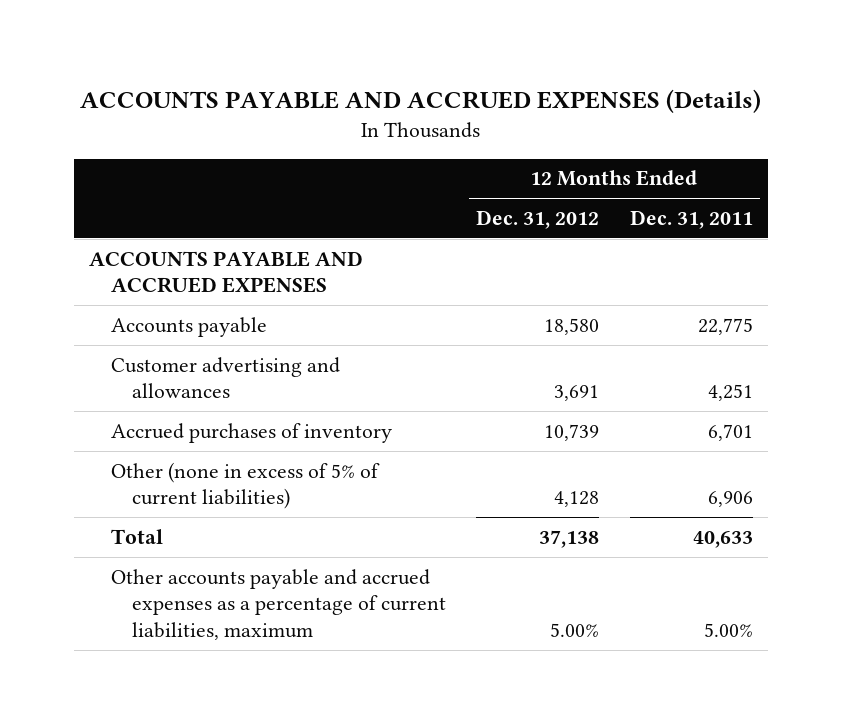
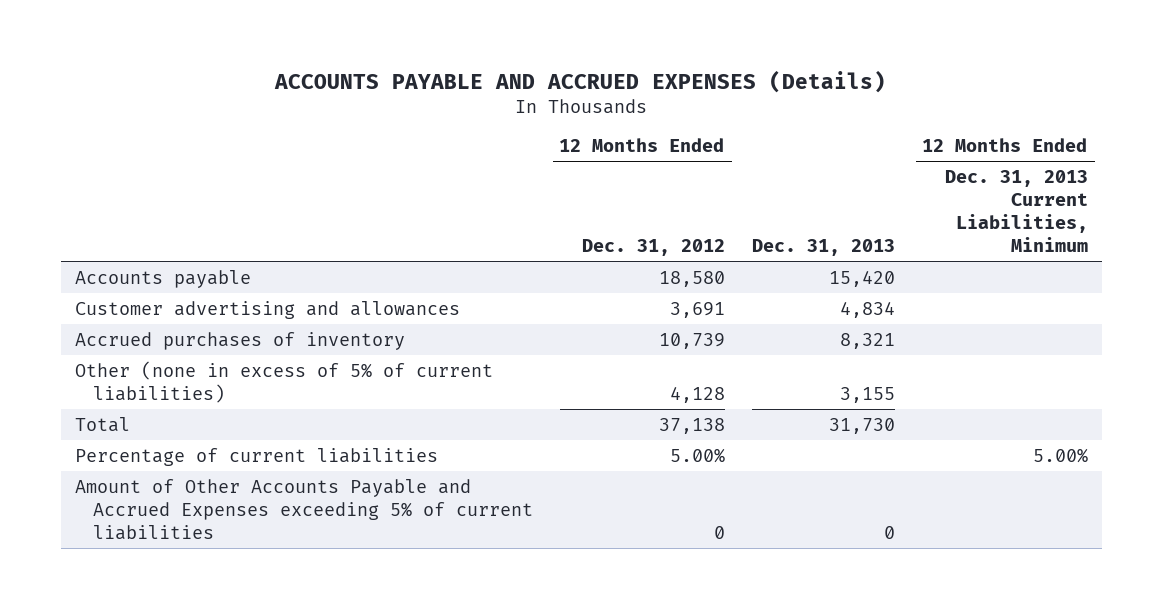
- | 12 Months Ended Dec. 31, 2012 | 12 Months Ended Dec. 31, 2011
+ | 12 Months Ended Dec. 31, 2012 | Dec. 31, 2013 | 12 Months Ended Dec. 31, 2013 Current Liabilities, Minimum
- ACCOUNTS PAYABLE AND ACCRUED EXPENSES
- Other accounts payable and accrued expenses as a percentage of current liabilities, maximum | 5.00% | 5.00%
+ Percentage of current liabilities | 5.00% | | 5.00%
+ Amount of Other Accounts Payable and Accrued Expenses exceeding 5% of current liabilities | 0 | 0 |

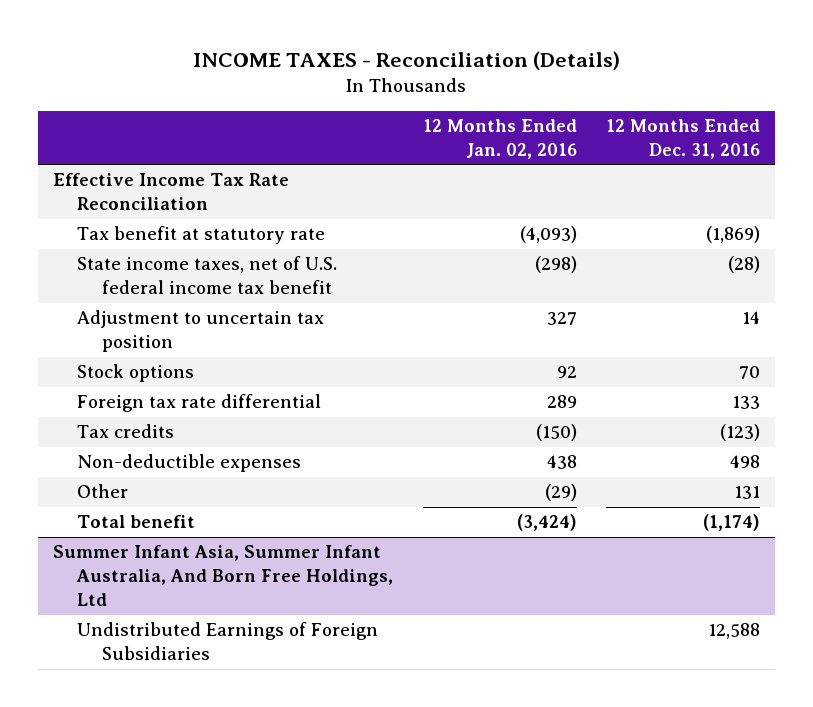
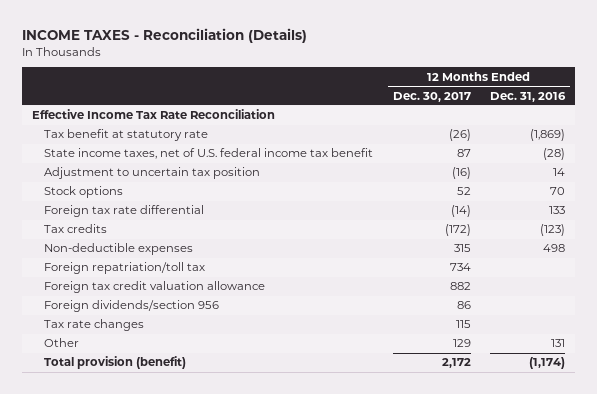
- | 12 Months Ended Jan. 02, 2016 | 12 Months Ended Dec. 31, 2016
+ | 12 Months Ended Dec. 30, 2017 | 12 Months Ended Dec. 31, 2016
+ Foreign repatriation/toll tax | 734 |
+ Foreign tax credit valuation allowance | 882 |
+ Foreign dividends/section 956 | 86 |
+ Tax rate changes | 115 |
- Total benefit | (3,424) | (1,174)
- Summer Infant Asia, Summer Infant Australia, And Born Free Holdings, Ltd
- Undistributed Earnings of Foreign Subsidiaries | | 12,588
+ Total provision (benefit) | 2,172 | (1,174)

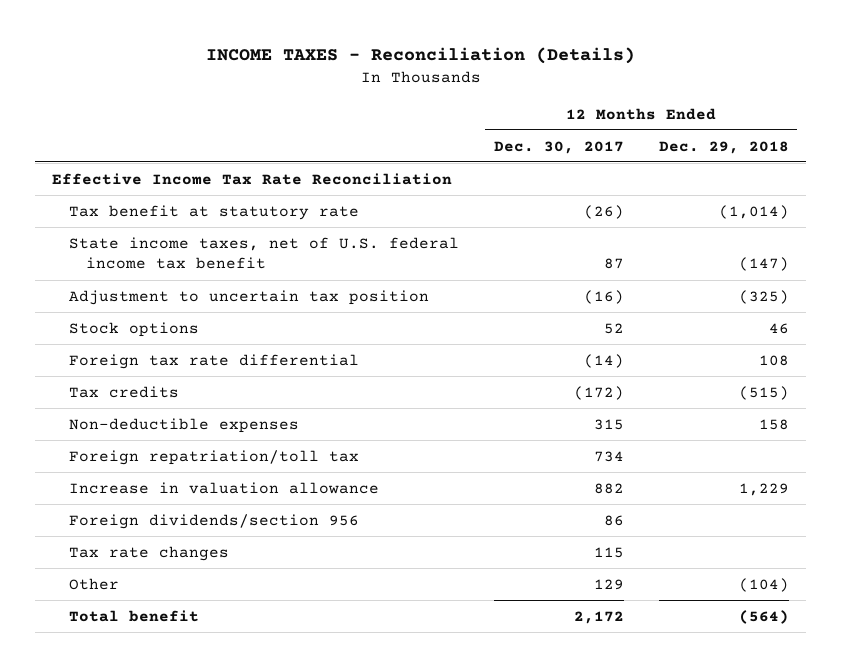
- | 12 Months Ended Dec. 30, 2017 | 12 Months Ended Dec. 31, 2016
+ | 12 Months Ended Dec. 30, 2017 | 12 Months Ended Dec. 29, 2018
- Foreign tax credit valuation allowance | 882 |
+ Increase in valuation allowance | 882 | 1,229
- Total provision (benefit) | 2,172 | (1,174)
+ Total benefit | 2,172 | (564)

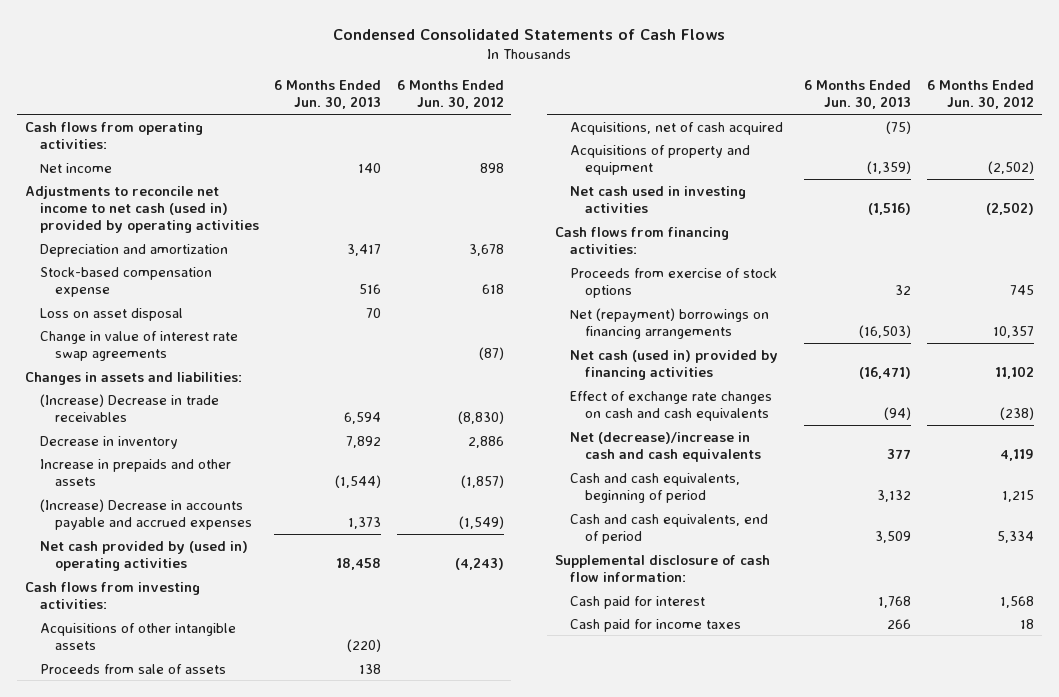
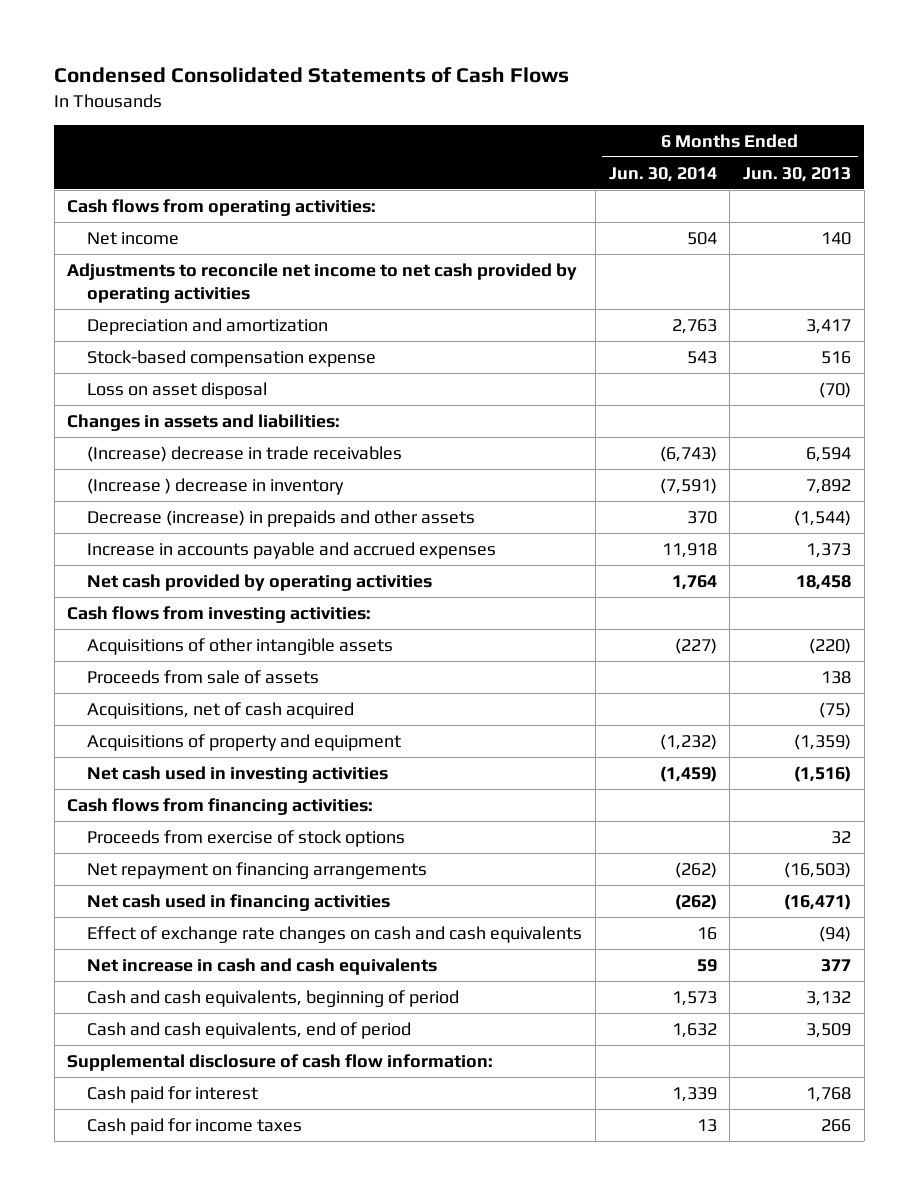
- | 6 Months Ended Jun. 30, 2013 | 6 Months Ended Jun. 30, 2012
+ | 6 Months Ended Jun. 30, 2014 | 6 Months Ended Jun. 30, 2013
- Adjustments to reconcile net income to net cash (used in) provided by operating activities
+ Adjustments to reconcile net income to net cash provided by operating activities
- Loss on asset disposal | 70 |
- Change in value of interest rate swap agreements | | (87)
+ Loss on asset disposal | | (70)
- (Increase) Decrease in trade receivables | 6,594 | (8,830)
- Decrease in inventory | 7,892 | 2,886
- Increase in prepaids and other assets | (1,544) | (1,857)
- (Increase) Decrease in accounts payable and accrued expenses | 1,373 | (1,549)
- Net cash provided by (used in) operating activities | 18,458 | (4,243)
+ (Increase) decrease in trade receivables | (6,743) | 6,594
+ (Increase ) decrease in inventory | (7,591) | 7,892
+ Decrease (increase) in prepaids and other assets | 370 | (1,544)
+ Increase in accounts payable and accrued expenses | 11,918 | 1,373
+ Net cash provided by operating activities | 1,764 | 18,458
- Net (repayment) borrowings on financing arrangements | (16,503) | 10,357
- Net cash (used in) provided by financing activities | (16,471) | 11,102
+ Net repayment on financing arrangements | (262) | (16,503)
+ Net cash used in financing activities | (262) | (16,471)
- Net (decrease)/increase in cash and cash equivalents | 377 | 4,119
+ Net increase in cash and cash equivalents | 59 | 377

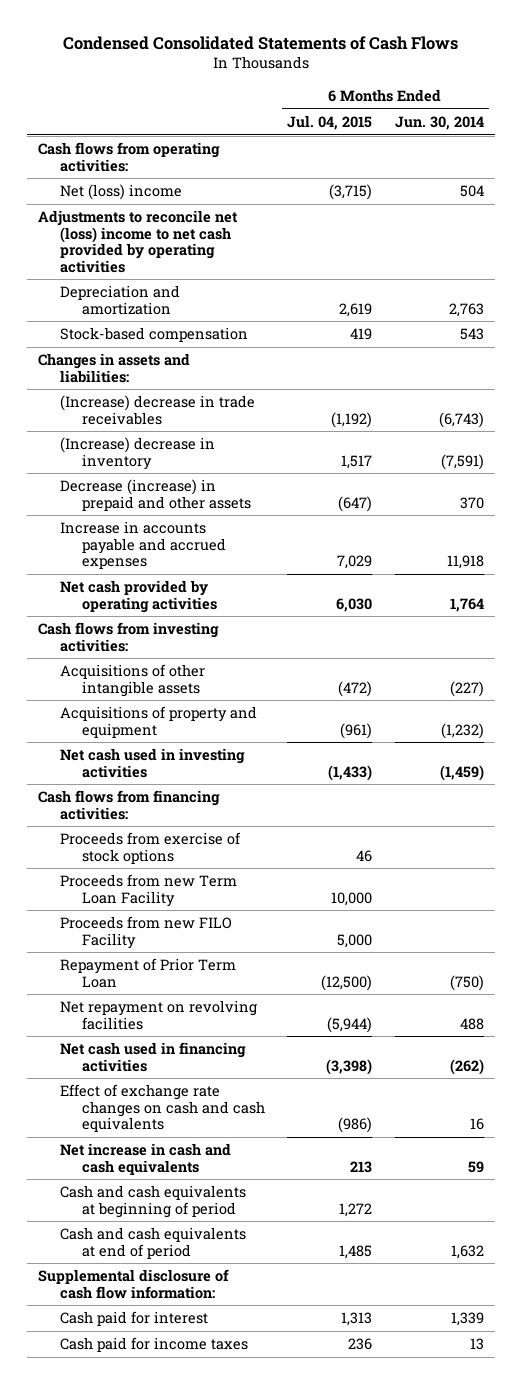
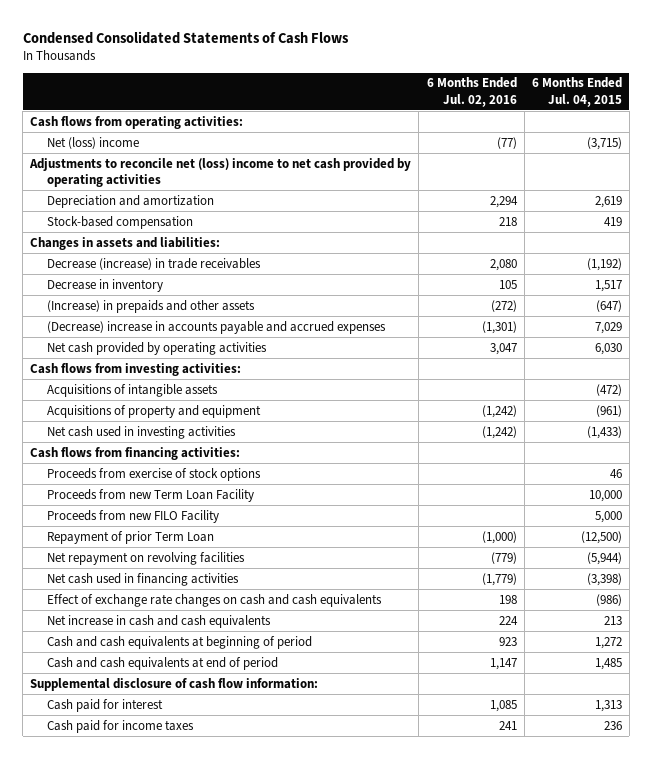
- | 6 Months Ended Jul. 04, 2015 | 6 Months Ended Jun. 30, 2014
+ | 6 Months Ended Jul. 02, 2016 | 6 Months Ended Jul. 04, 2015
- (Increase) decrease in trade receivables | (1,192) | (6,743)
- (Increase) decrease in inventory | 1,517 | (7,591)
- Decrease (increase) in prepaid and other assets | (647) | 370
- Increase in accounts payable and accrued expenses | 7,029 | 11,918
+ Decrease (increase) in trade receivables | 2,080 | (1,192)
+ Decrease in inventory | 105 | 1,517
+ (Increase) in prepaids and other assets | (272) | (647)
+ (Decrease) increase in accounts payable and accrued expenses | (1,301) | 7,029
- Acquisitions of other intangible assets | (472) | (227)
+ Acquisitions of intangible assets | | (472)
- Repayment of Prior Term Loan | (12,500) | (750)
+ Repayment of prior Term Loan | (1,000) | (12,500)

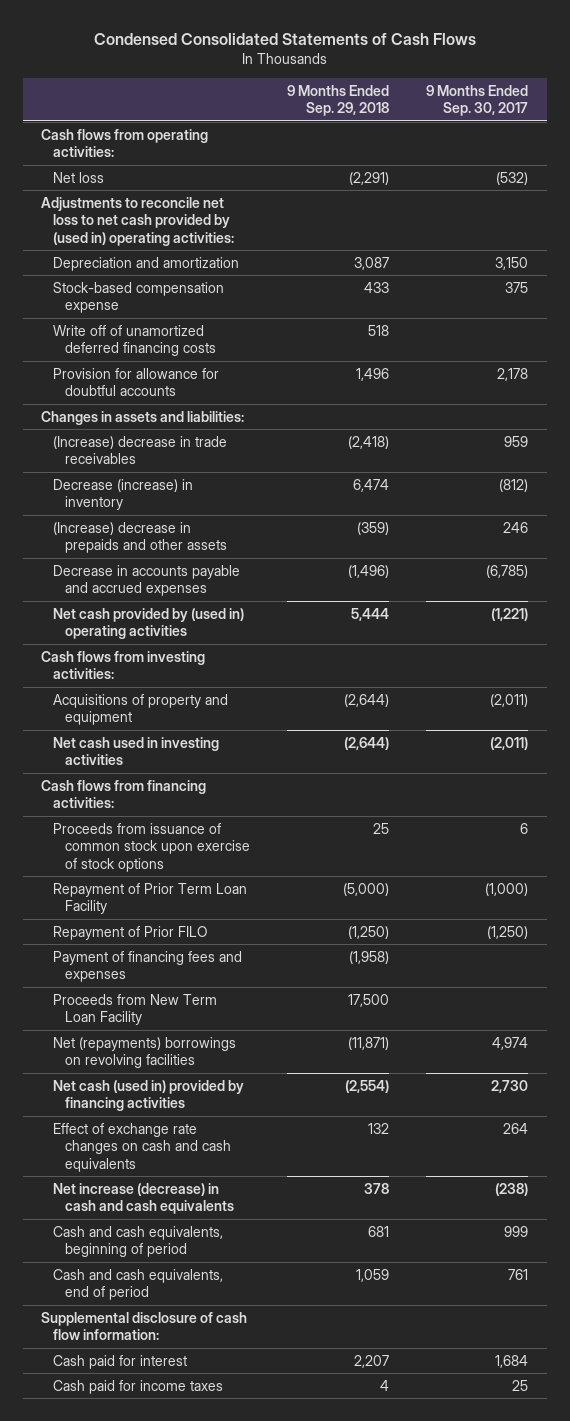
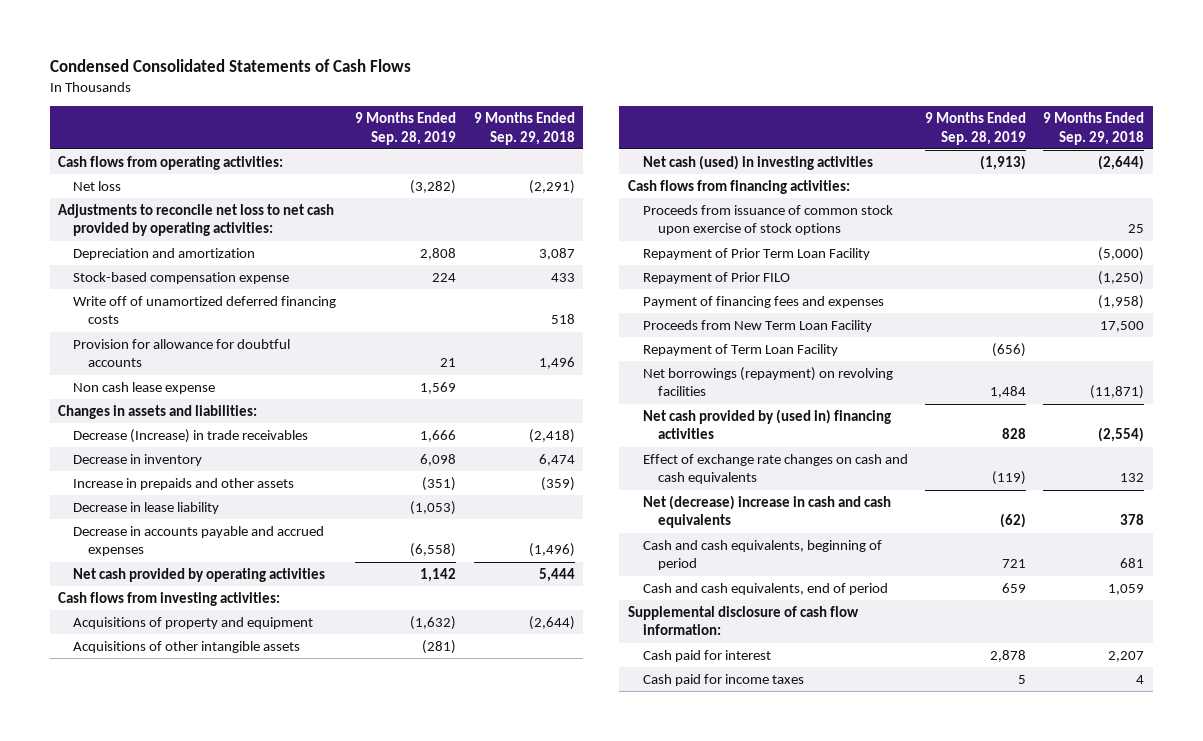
- | 9 Months Ended Sep. 29, 2018 | 9 Months Ended Sep. 30, 2017
+ | 9 Months Ended Sep. 28, 2019 | 9 Months Ended Sep. 29, 2018
- Adjustments to reconcile net loss to net cash provided by (used in) operating activities:
+ Adjustments to reconcile net loss to net cash provided by operating activities:
+ Non cash lease expense | 1,569 |
- (Increase) decrease in trade receivables | (2,418) | 959
- Decrease (increase) in inventory | 6,474 | (812)
- (Increase) decrease in prepaids and other assets | (359) | 246
+ Decrease (Increase) in trade receivables | 1,666 | (2,418)
+ Decrease in inventory | 6,098 | 6,474
+ Increase in prepaids and other assets | (351) | (359)
+ Decrease in lease liability | (1,053) |
- Net cash provided by (used in) operating activities | 5,444 | (1,221)
+ Net cash provided by operating activities | 1,142 | 5,444
- Net cash used in investing activities | (2,644) | (2,011)
+ Acquisitions of other intangible assets | (281) |
+ Net cash (used) in investing activities | (1,913) | (2,644)
- Net (repayments) borrowings on revolving facilities | (11,871) | 4,974
- Net cash (used in) provided by financing activities | (2,554) | 2,730
+ Repayment of Term Loan Facility | (656) |
+ Net borrowings (repayment) on revolving facilities | 1,484 | (11,871)
+ Net cash provided by (used in) financing activities | 828 | (2,554)
- Net increase (decrease) in cash and cash equivalents | 378 | (238)
+ Net (decrease) increase in cash and cash equivalents | (62) | 378

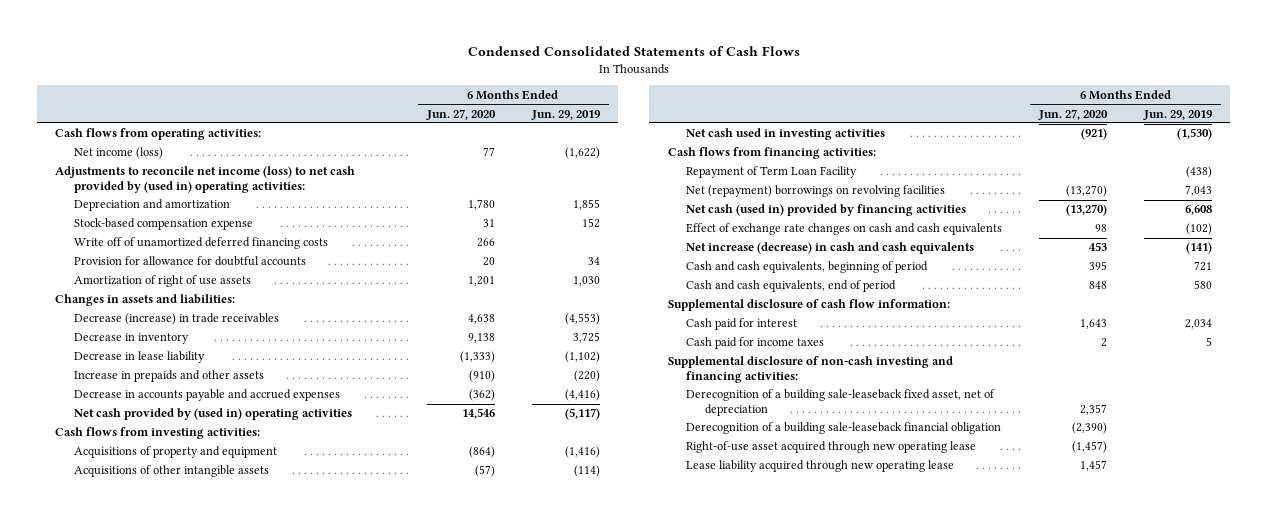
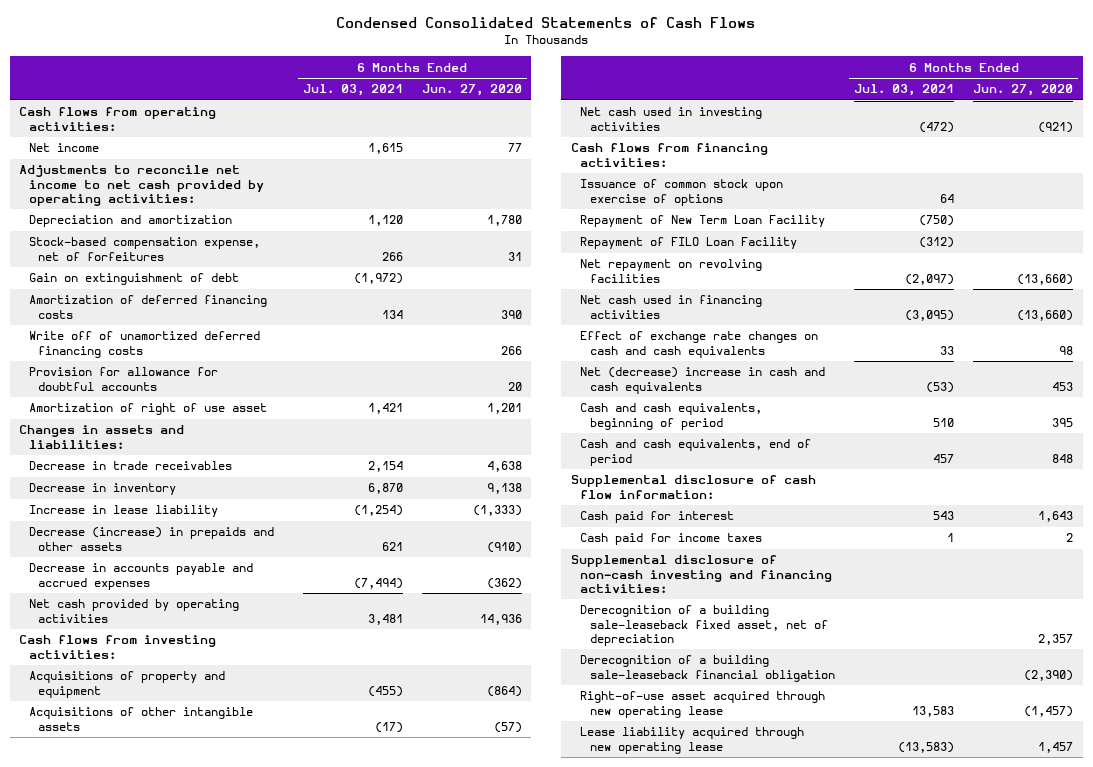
- | 6 Months Ended Jun. 27, 2020 | 6 Months Ended Jun. 29, 2019
+ | 6 Months Ended Jul. 03, 2021 | 6 Months Ended Jun. 27, 2020
- Net income (loss) | 77 | (1,622)
- Adjustments to reconcile net income (loss) to net cash provided by (used in) operating activities:
+ Net income | 1,615 | 77
+ Adjustments to reconcile net income to net cash provided by operating activities:
- Stock-based compensation expense | 31 | 152
+ Stock-based compensation expense, net of forfeitures | 266 | 31
+ Gain on extinguishment of debt | (1,972) |
+ Amortization of deferred financing costs | 134 | 390
- Amortization of right of use assets | 1,201 | 1,030
+ Amortization of right of use asset | 1,421 | 1,201
- Decrease (increase) in trade receivables | 4,638 | (4,553)
+ Decrease in trade receivables | 2,154 | 4,638
- Decrease in lease liability | (1,333) | (1,102)
- Increase in prepaids and other assets | (910) | (220)
+ Increase in lease liability | (1,254) | (1,333)
+ Decrease (increase) in prepaids and other assets | 621 | (910)
- Net cash provided by (used in) operating activities | 14,546 | (5,117)
+ Net cash provided by operating activities | 3,481 | 14,936
- Repayment of Term Loan Facility | | (438)
- Net (repayment) borrowings on revolving facilities | (13,270) | 7,043
- Net cash (used in) provided by financing activities | (13,270) | 6,608
+ Issuance of common stock upon exercise of options | 64 |
+ Repayment of New Term Loan Facility | (750) |
+ Repayment of FILO Loan Facility | (312) |
+ Net repayment on revolving facilities | (2,097) | (13,660)
+ Net cash used in financing activities | (3,095) | (13,660)
- Net increase (decrease) in cash and cash equivalents | 453 | (141)
+ Net (decrease) increase in cash and cash equivalents | (53) | 453

